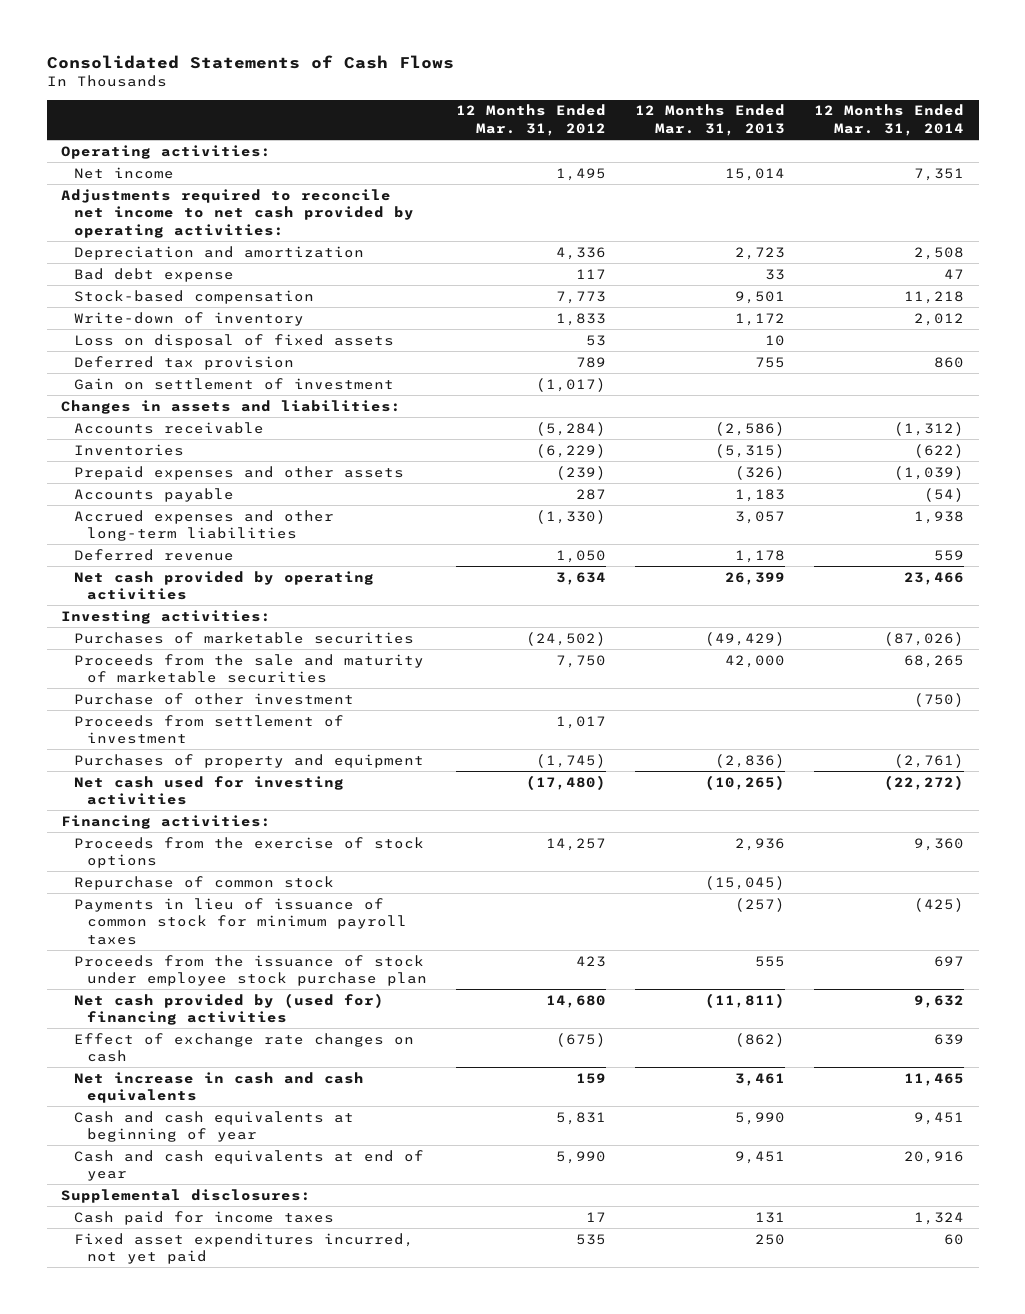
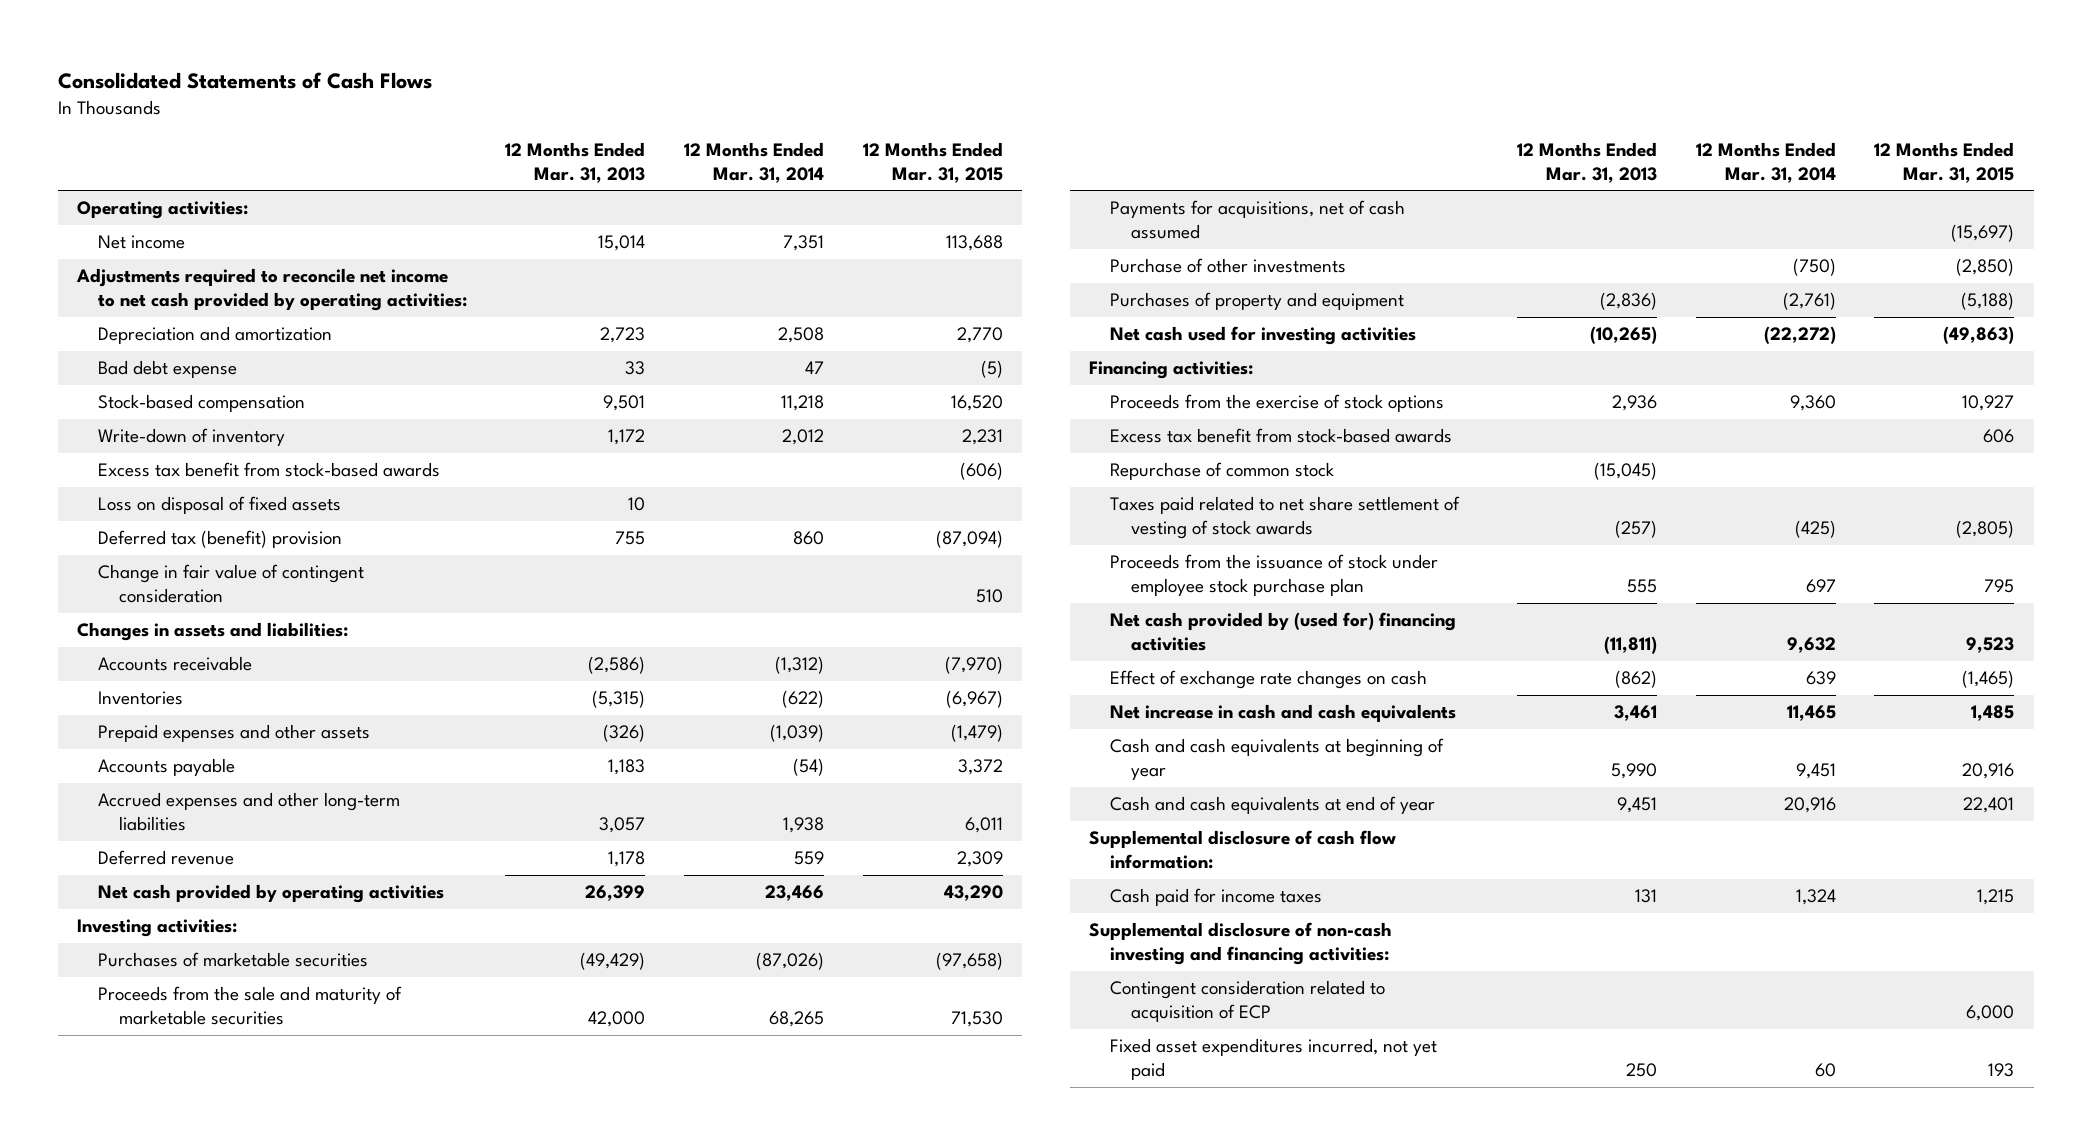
- | 12 Months Ended Mar. 31, 2012 | 12 Months Ended Mar. 31, 2013 | 12 Months Ended Mar. 31, 2014
+ | 12 Months Ended Mar. 31, 2013 | 12 Months Ended Mar. 31, 2014 | 12 Months Ended Mar. 31, 2015
+ Excess tax benefit from stock-based awards | | | (606)
- Deferred tax provision | 789 | 755 | 860
- Gain on settlement of investment | (1,017) | |
+ Deferred tax (benefit) provision | 755 | 860 | (87,094)
+ Change in fair value of contingent consideration | | | 510
- Purchase of other investment | | | (750)
- Proceeds from settlement of investment | 1,017 | |
+ Payments for acquisitions, net of cash assumed | | | (15,697)
+ Purchase of other investments | | (750) | (2,850)
+ Excess tax benefit from stock-based awards | | | 606
- Payments in lieu of issuance of common stock for minimum payroll taxes | | (257) | (425)
+ Taxes paid related to net share settlement of vesting of stock awards | (257) | (425) | (2,805)
- Supplemental disclosures:
+ Supplemental disclosure of cash flow information:
+ Supplemental disclosure of non-cash investing and financing activities:
+ Contingent consideration related to acquisition of ECP | | | 6,000

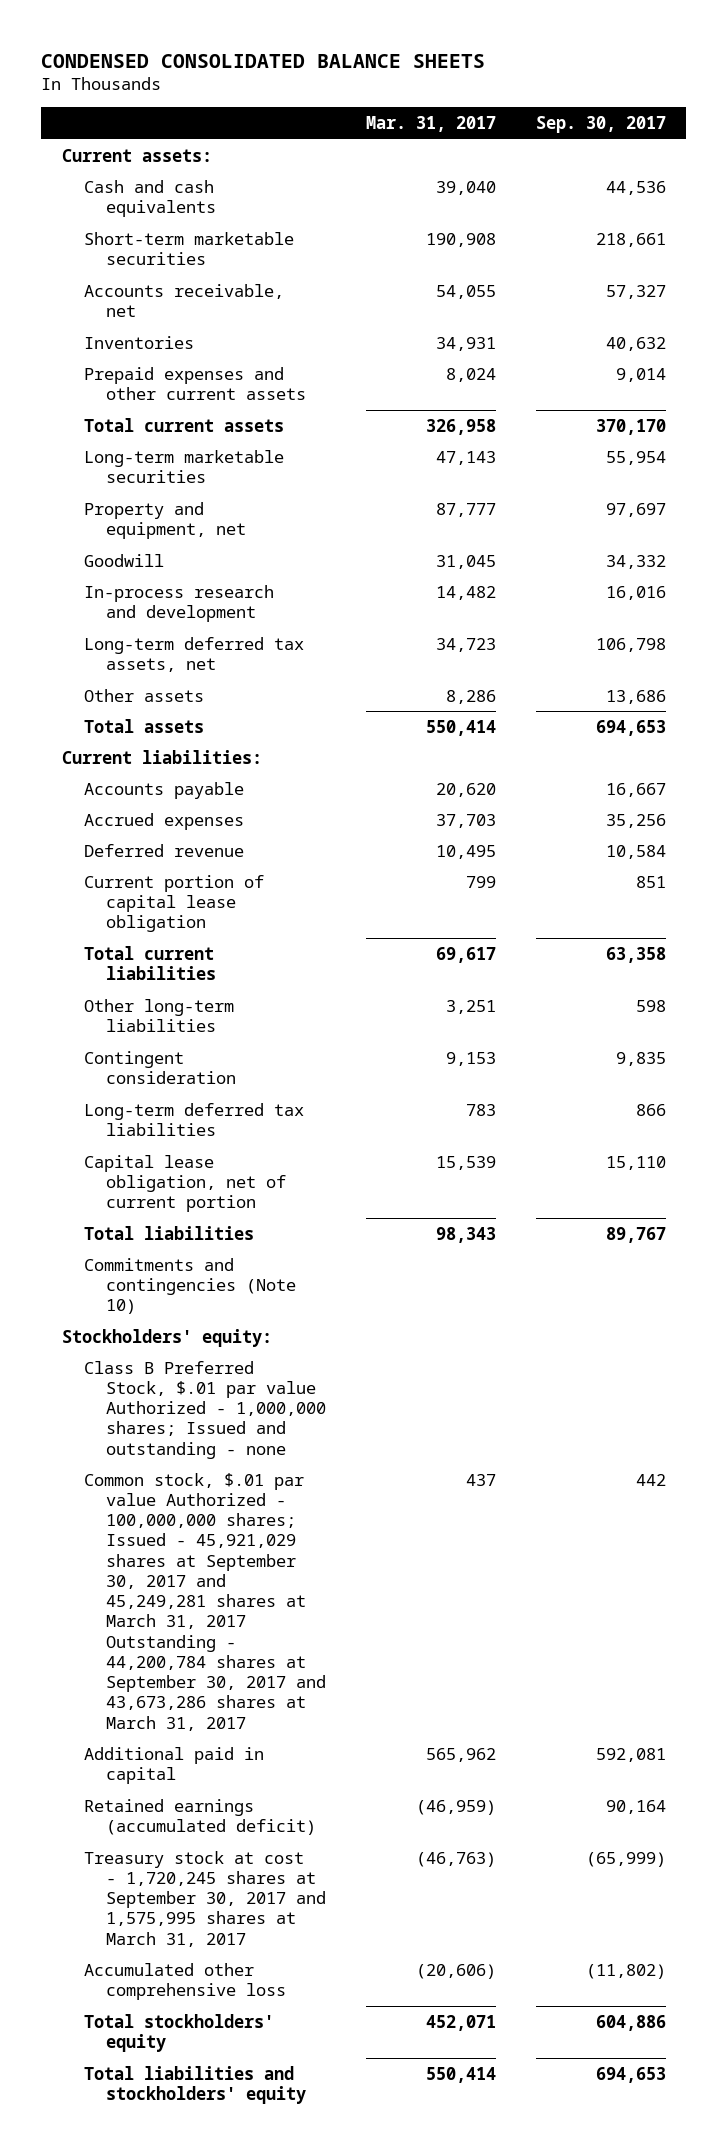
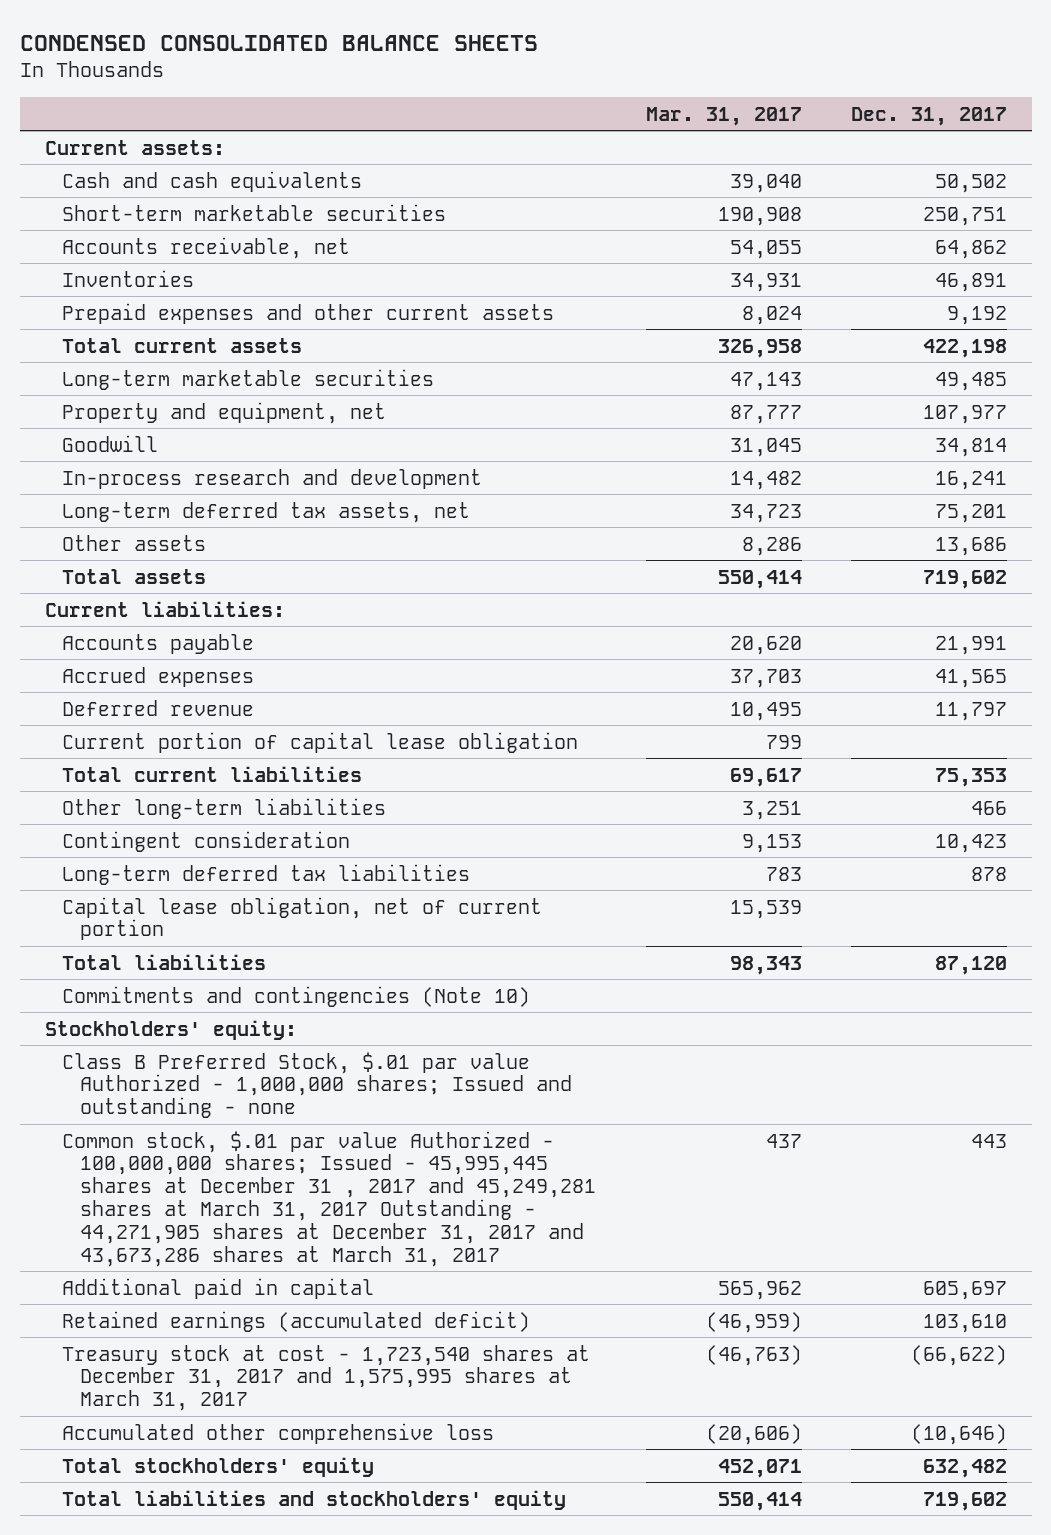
- | Mar. 31, 2017 | Sep. 30, 2017
+ | Mar. 31, 2017 | Dec. 31, 2017
- Common stock, $.01 par value Authorized - 100,000,000 shares; Issued - 45,921,029 shares at September 30, 2017 and 45,249,281 shares at March 31, 2017 Outstanding - 44,200,784 shares at September 30, 2017 and 43,673,286 shares at March 31, 2017 | 437 | 442
+ Common stock, $.01 par value Authorized - 100,000,000 shares; Issued - 45,995,445 shares at December 31 , 2017 and 45,249,281 shares at March 31, 2017 Outstanding - 44,271,905 shares at December 31, 2017 and 43,673,286 shares at March 31, 2017 | 437 | 443
- Treasury stock at cost - 1,720,245 shares at September 30, 2017 and 1,575,995 shares at March 31, 2017 | (46,763) | (65,999)
+ Treasury stock at cost - 1,723,540 shares at December 31, 2017 and 1,575,995 shares at March 31, 2017 | (46,763) | (66,622)

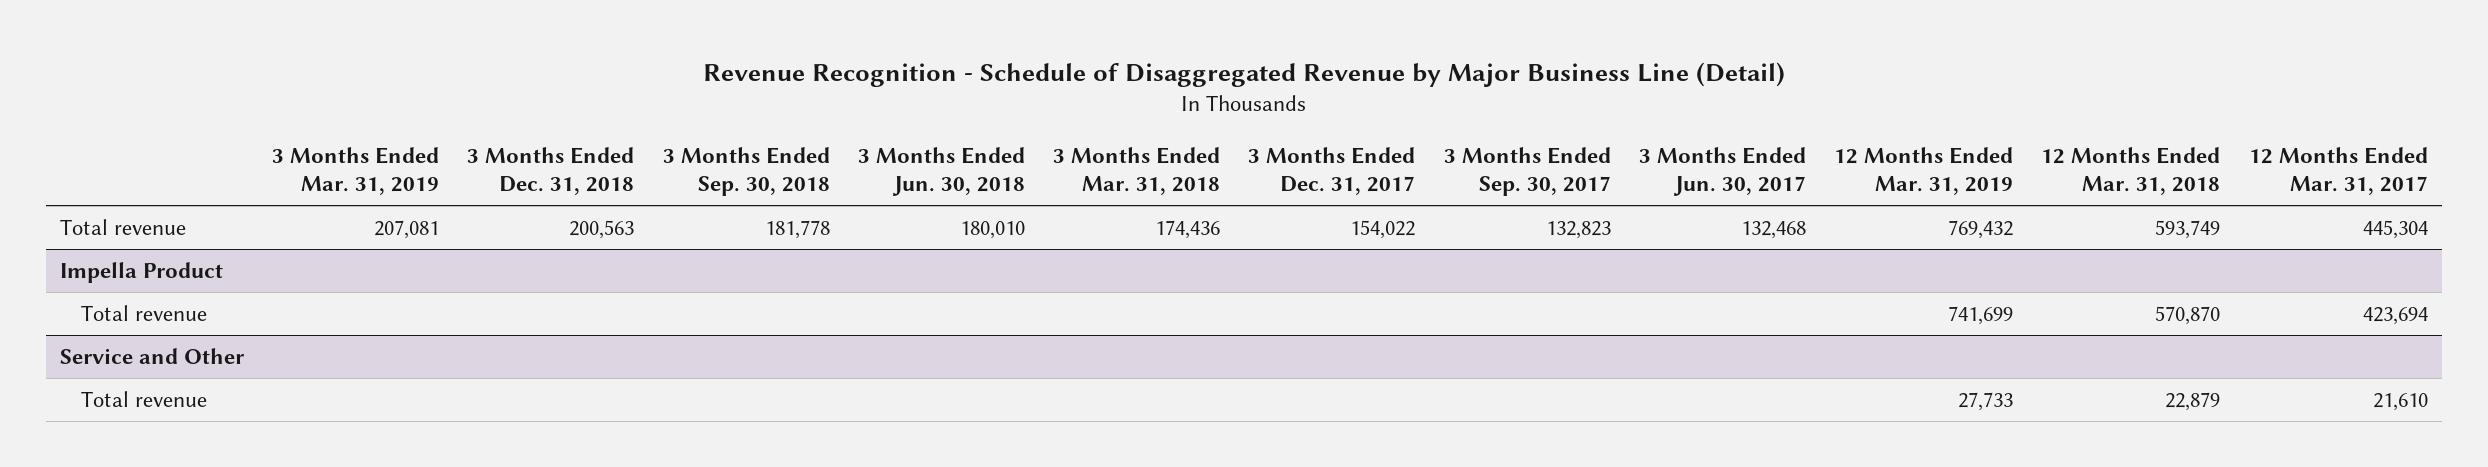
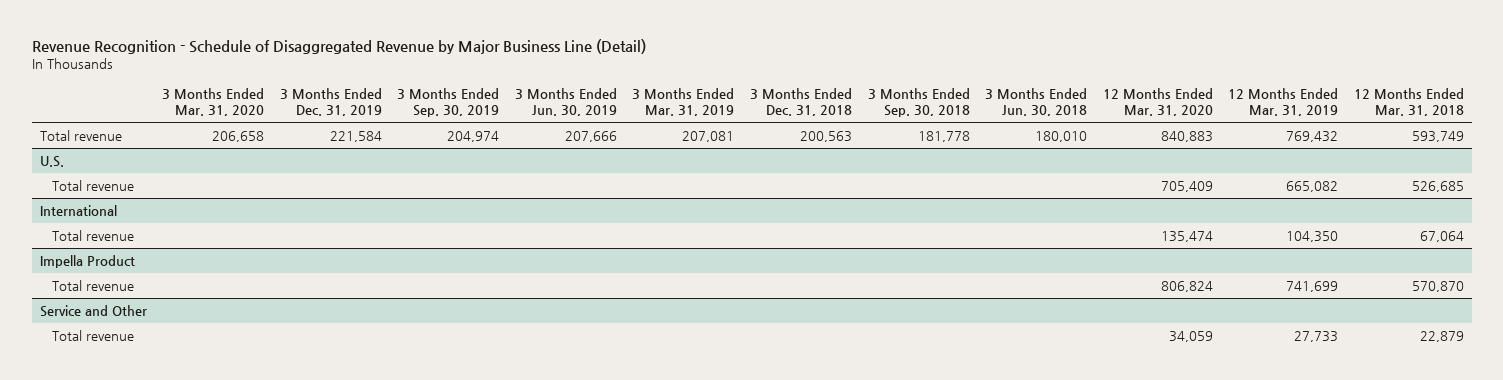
- | 3 Months Ended Mar. 31, 2019 | 3 Months Ended Dec. 31, 2018 | 3 Months Ended Sep. 30, 2018 | 3 Months Ended Jun. 30, 2018 | 3 Months Ended Mar. 31, 2018 | 3 Months Ended Dec. 31, 2017 | 3 Months Ended Sep. 30, 2017 | 3 Months Ended Jun. 30, 2017 | 12 Months Ended Mar. 31, 2019 | 12 Months Ended Mar. 31, 2018 | 12 Months Ended Mar. 31, 2017
+ | 3 Months Ended Mar. 31, 2020 | 3 Months Ended Dec. 31, 2019 | 3 Months Ended Sep. 30, 2019 | 3 Months Ended Jun. 30, 2019 | 3 Months Ended Mar. 31, 2019 | 3 Months Ended Dec. 31, 2018 | 3 Months Ended Sep. 30, 2018 | 3 Months Ended Jun. 30, 2018 | 12 Months Ended Mar. 31, 2020 | 12 Months Ended Mar. 31, 2019 | 12 Months Ended Mar. 31, 2018
+ U.S.
+ Total revenue | | | | | | | | | 705,409 | 665,082 | 526,685
+ International
+ Total revenue | | | | | | | | | 135,474 | 104,350 | 67,064

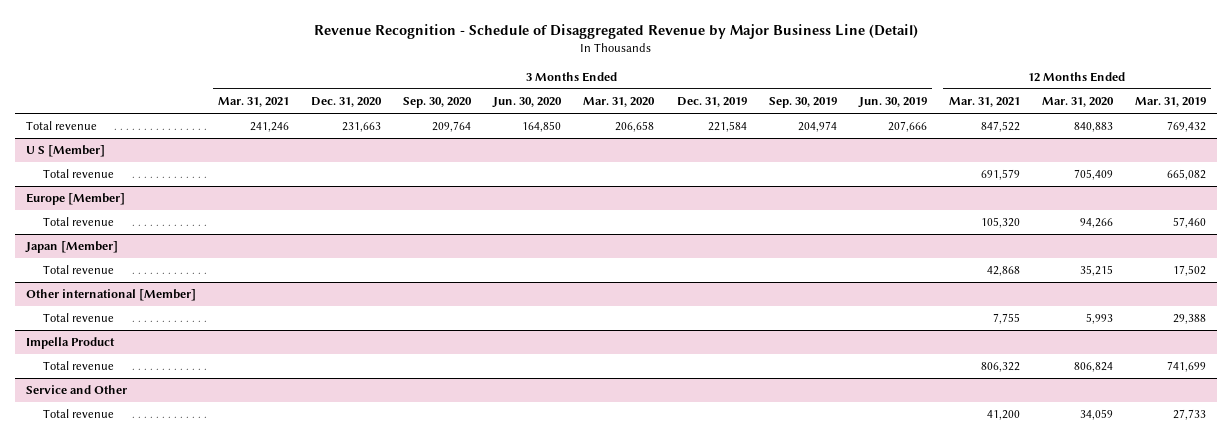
- | 3 Months Ended Mar. 31, 2020 | 3 Months Ended Dec. 31, 2019 | 3 Months Ended Sep. 30, 2019 | 3 Months Ended Jun. 30, 2019 | 3 Months Ended Mar. 31, 2019 | 3 Months Ended Dec. 31, 2018 | 3 Months Ended Sep. 30, 2018 | 3 Months Ended Jun. 30, 2018 | 12 Months Ended Mar. 31, 2020 | 12 Months Ended Mar. 31, 2019 | 12 Months Ended Mar. 31, 2018
+ | 3 Months Ended Mar. 31, 2021 | 3 Months Ended Dec. 31, 2020 | 3 Months Ended Sep. 30, 2020 | 3 Months Ended Jun. 30, 2020 | 3 Months Ended Mar. 31, 2020 | 3 Months Ended Dec. 31, 2019 | 3 Months Ended Sep. 30, 2019 | 3 Months Ended Jun. 30, 2019 | 12 Months Ended Mar. 31, 2021 | 12 Months Ended Mar. 31, 2020 | 12 Months Ended Mar. 31, 2019
- U.S.
+ U S [Member]
- International
- Total revenue | | | | | | | | | 135,474 | 104,350 | 67,064
+ Europe [Member]
+ Total revenue | | | | | | | | | 105,320 | 94,266 | 57,460
+ Japan [Member]
+ Total revenue | | | | | | | | | 42,868 | 35,215 | 17,502
+ Other international [Member]
+ Total revenue | | | | | | | | | 7,755 | 5,993 | 29,388

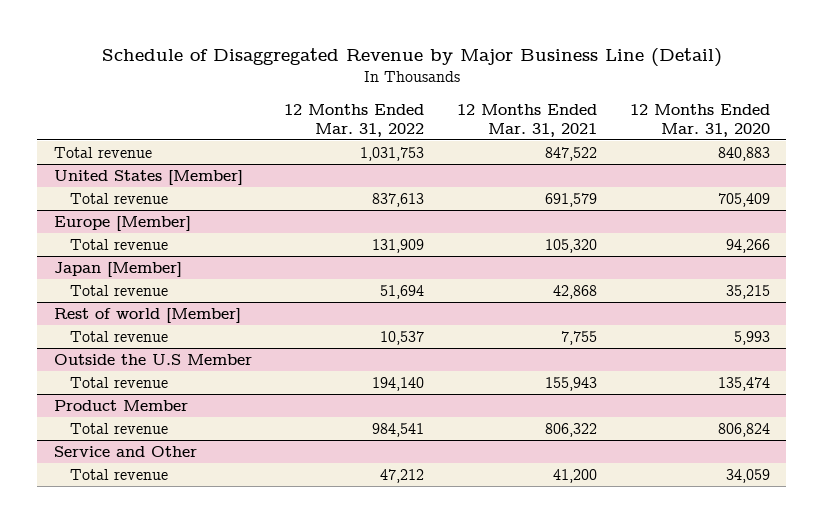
- Revenue Recognition - Schedule of Disaggregated Revenue by Major Business Line (Detail)
+ Schedule of Disaggregated Revenue by Major Business Line (Detail)
- | 3 Months Ended Mar. 31, 2021 | 3 Months Ended Dec. 31, 2020 | 3 Months Ended Sep. 30, 2020 | 3 Months Ended Jun. 30, 2020 | 3 Months Ended Mar. 31, 2020 | 3 Months Ended Dec. 31, 2019 | 3 Months Ended Sep. 30, 2019 | 3 Months Ended Jun. 30, 2019 | 12 Months Ended Mar. 31, 2021 | 12 Months Ended Mar. 31, 2020 | 12 Months Ended Mar. 31, 2019
+ | 12 Months Ended Mar. 31, 2022 | 12 Months Ended Mar. 31, 2021 | 12 Months Ended Mar. 31, 2020
- U S [Member]
+ United States [Member]
- Other international [Member]
+ Rest of world [Member]
- Impella Product
+ Outside the U.S Member
+ Total revenue | 194,140 | 155,943 | 135,474
+ Product Member

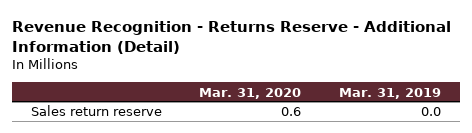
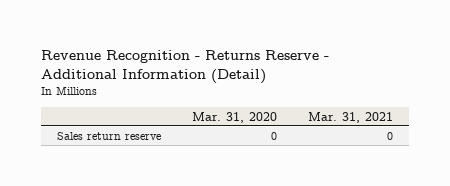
- | Mar. 31, 2020 | Mar. 31, 2019
+ | Mar. 31, 2020 | Mar. 31, 2021
- Sales return reserve | 0.6 | 0.0
+ Sales return reserve | 0 | 0

